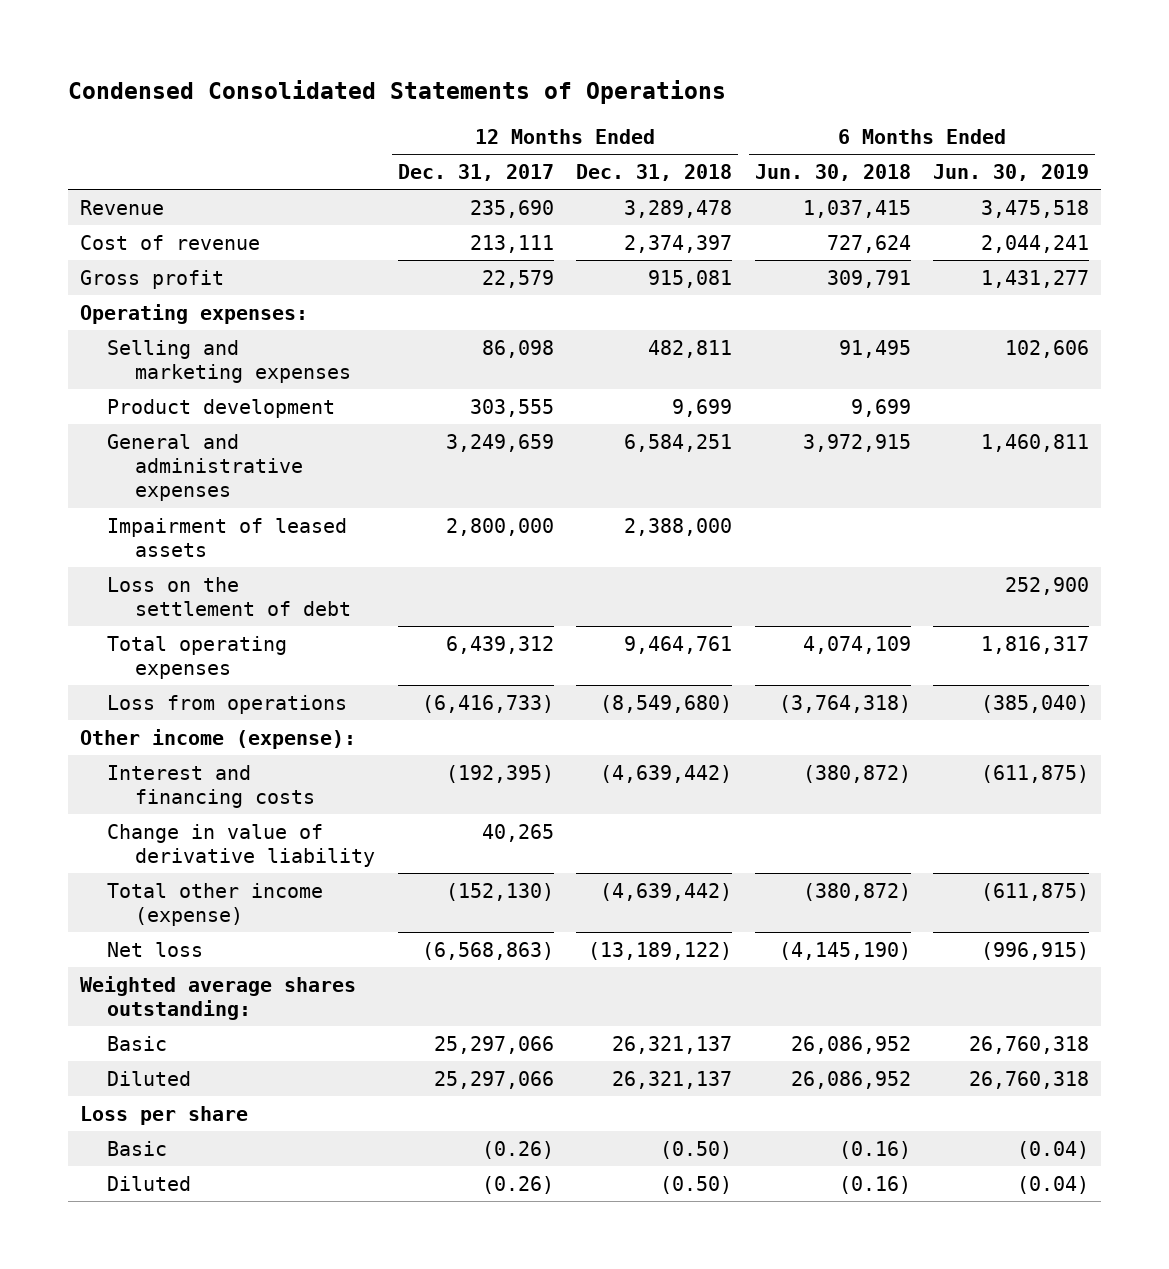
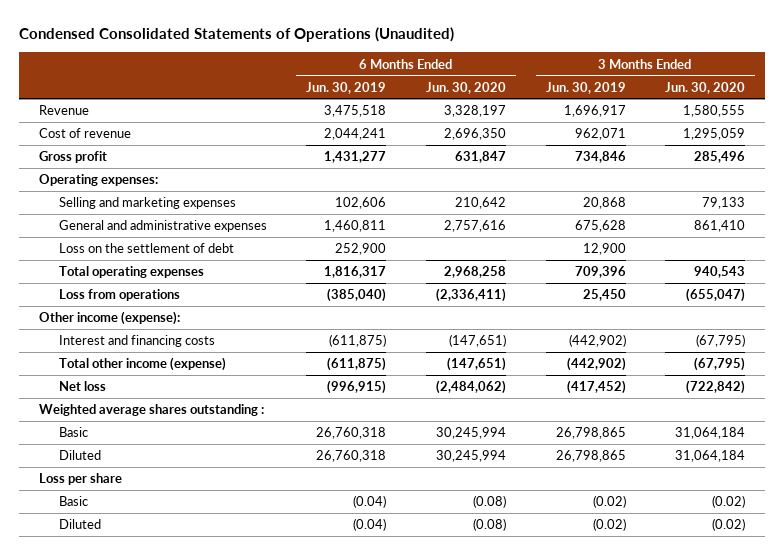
- Condensed Consolidated Statements of Operations
+ Condensed Consolidated Statements of Operations (Unaudited)
- | 12 Months Ended Dec. 31, 2017 | 12 Months Ended Dec. 31, 2018 | 6 Months Ended Jun. 30, 2018 | 6 Months Ended Jun. 30, 2019
+ | 6 Months Ended Jun. 30, 2019 | 6 Months Ended Jun. 30, 2020 | 3 Months Ended Jun. 30, 2019 | 3 Months Ended Jun. 30, 2020
- Product development | 303,555 | 9,699 | 9,699 |
- Impairment of leased assets | 2,800,000 | 2,388,000 | |
- Change in value of derivative liability | 40,265 | | |
- Weighted average shares outstanding:
+ Weighted average shares outstanding :

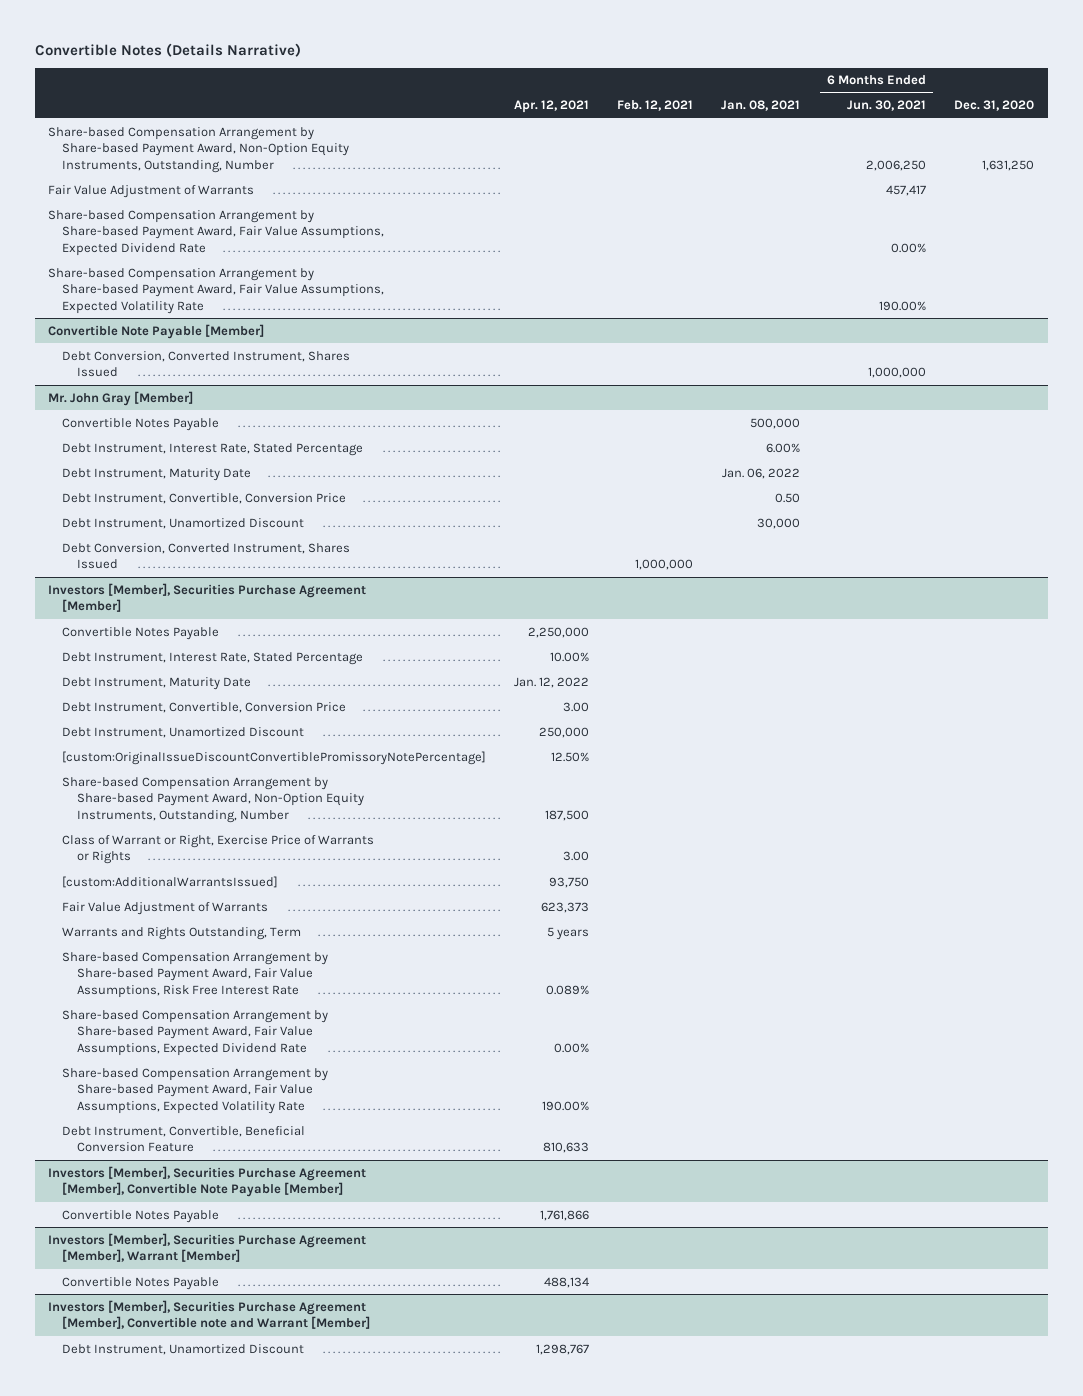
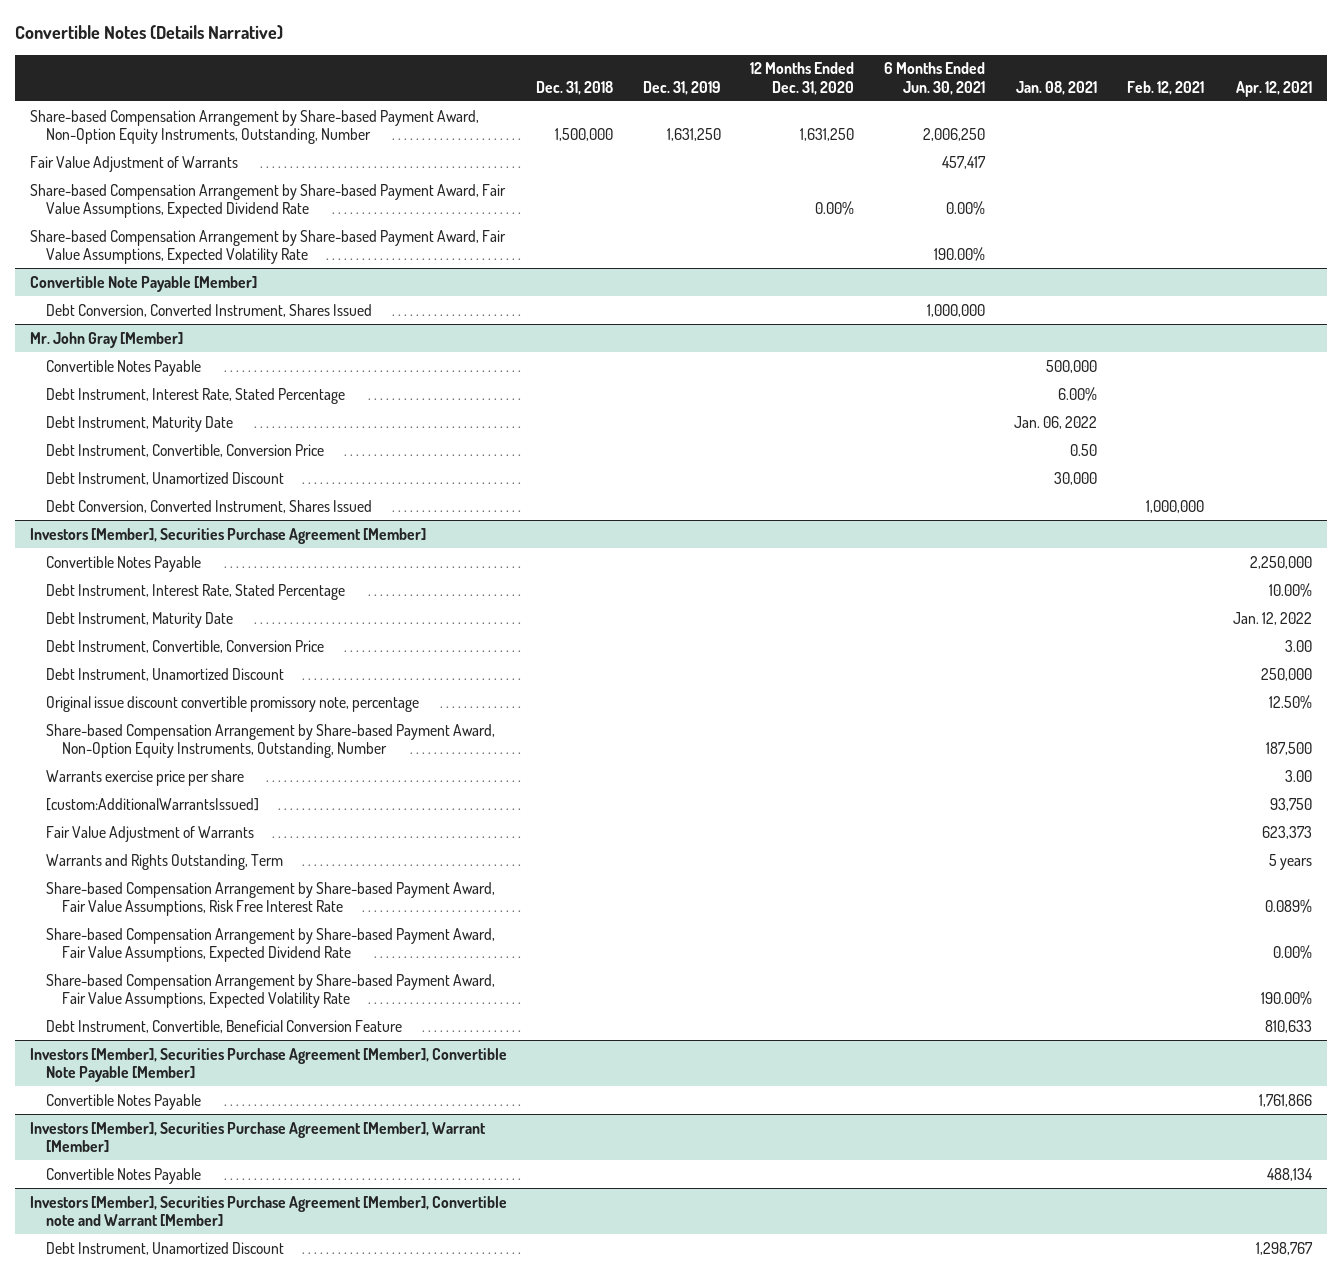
- | Apr. 12, 2021 | Feb. 12, 2021 | Jan. 08, 2021 | 6 Months Ended Jun. 30, 2021 | Dec. 31, 2020
+ | Dec. 31, 2018 | Dec. 31, 2019 | 12 Months Ended Dec. 31, 2020 | 6 Months Ended Jun. 30, 2021 | Jan. 08, 2021 | Feb. 12, 2021 | Apr. 12, 2021
@ Investors [Member], Securities Purchase Agreement [Member]
- [custom:OriginalIssueDiscountConvertiblePromissoryNotePercentage] | 12.50% | | | |
+ Original issue discount convertible promissory note, percentage | | | | | | | 12.50%
- Class of Warrant or Right, Exercise Price of Warrants or Rights | 3.00 | | | |
+ Warrants exercise price per share | | | | | | | 3.00

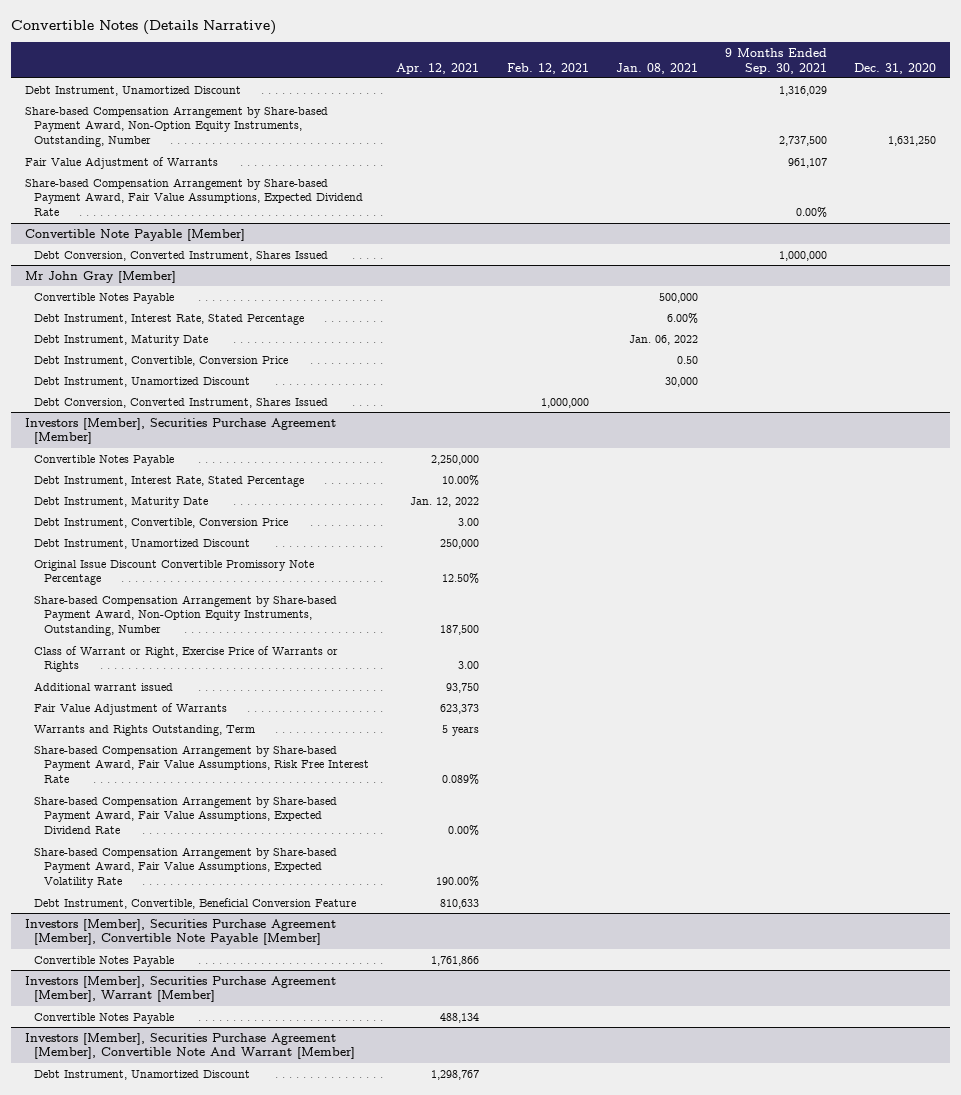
- | Dec. 31, 2018 | Dec. 31, 2019 | 12 Months Ended Dec. 31, 2020 | 6 Months Ended Jun. 30, 2021 | Jan. 08, 2021 | Feb. 12, 2021 | Apr. 12, 2021
+ | Apr. 12, 2021 | Feb. 12, 2021 | Jan. 08, 2021 | 9 Months Ended Sep. 30, 2021 | Dec. 31, 2020
+ Debt Instrument, Unamortized Discount | | | | 1,316,029 |
- Share-based Compensation Arrangement by Share-based Payment Award, Fair Value Assumptions, Expected Volatility Rate | | | | 190.00% | | |
- Mr. John Gray [Member]
+ Mr John Gray [Member]
@ Investors [Member], Securities Purchase Agreement [Member]
- Original issue discount convertible promissory note, percentage | | | | | | | 12.50%
+ Original Issue Discount Convertible Promissory Note Percentage | 12.50% | | | |
- Warrants exercise price per share | | | | | | | 3.00
- [custom:AdditionalWarrantsIssued] | | | | | | | 93,750
+ Class of Warrant or Right, Exercise Price of Warrants or Rights | 3.00 | | | |
+ Additional warrant issued | 93,750 | | | |
- Investors [Member], Securities Purchase Agreement [Member], Convertible note and Warrant [Member]
+ Investors [Member], Securities Purchase Agreement [Member], Convertible Note And Warrant [Member]

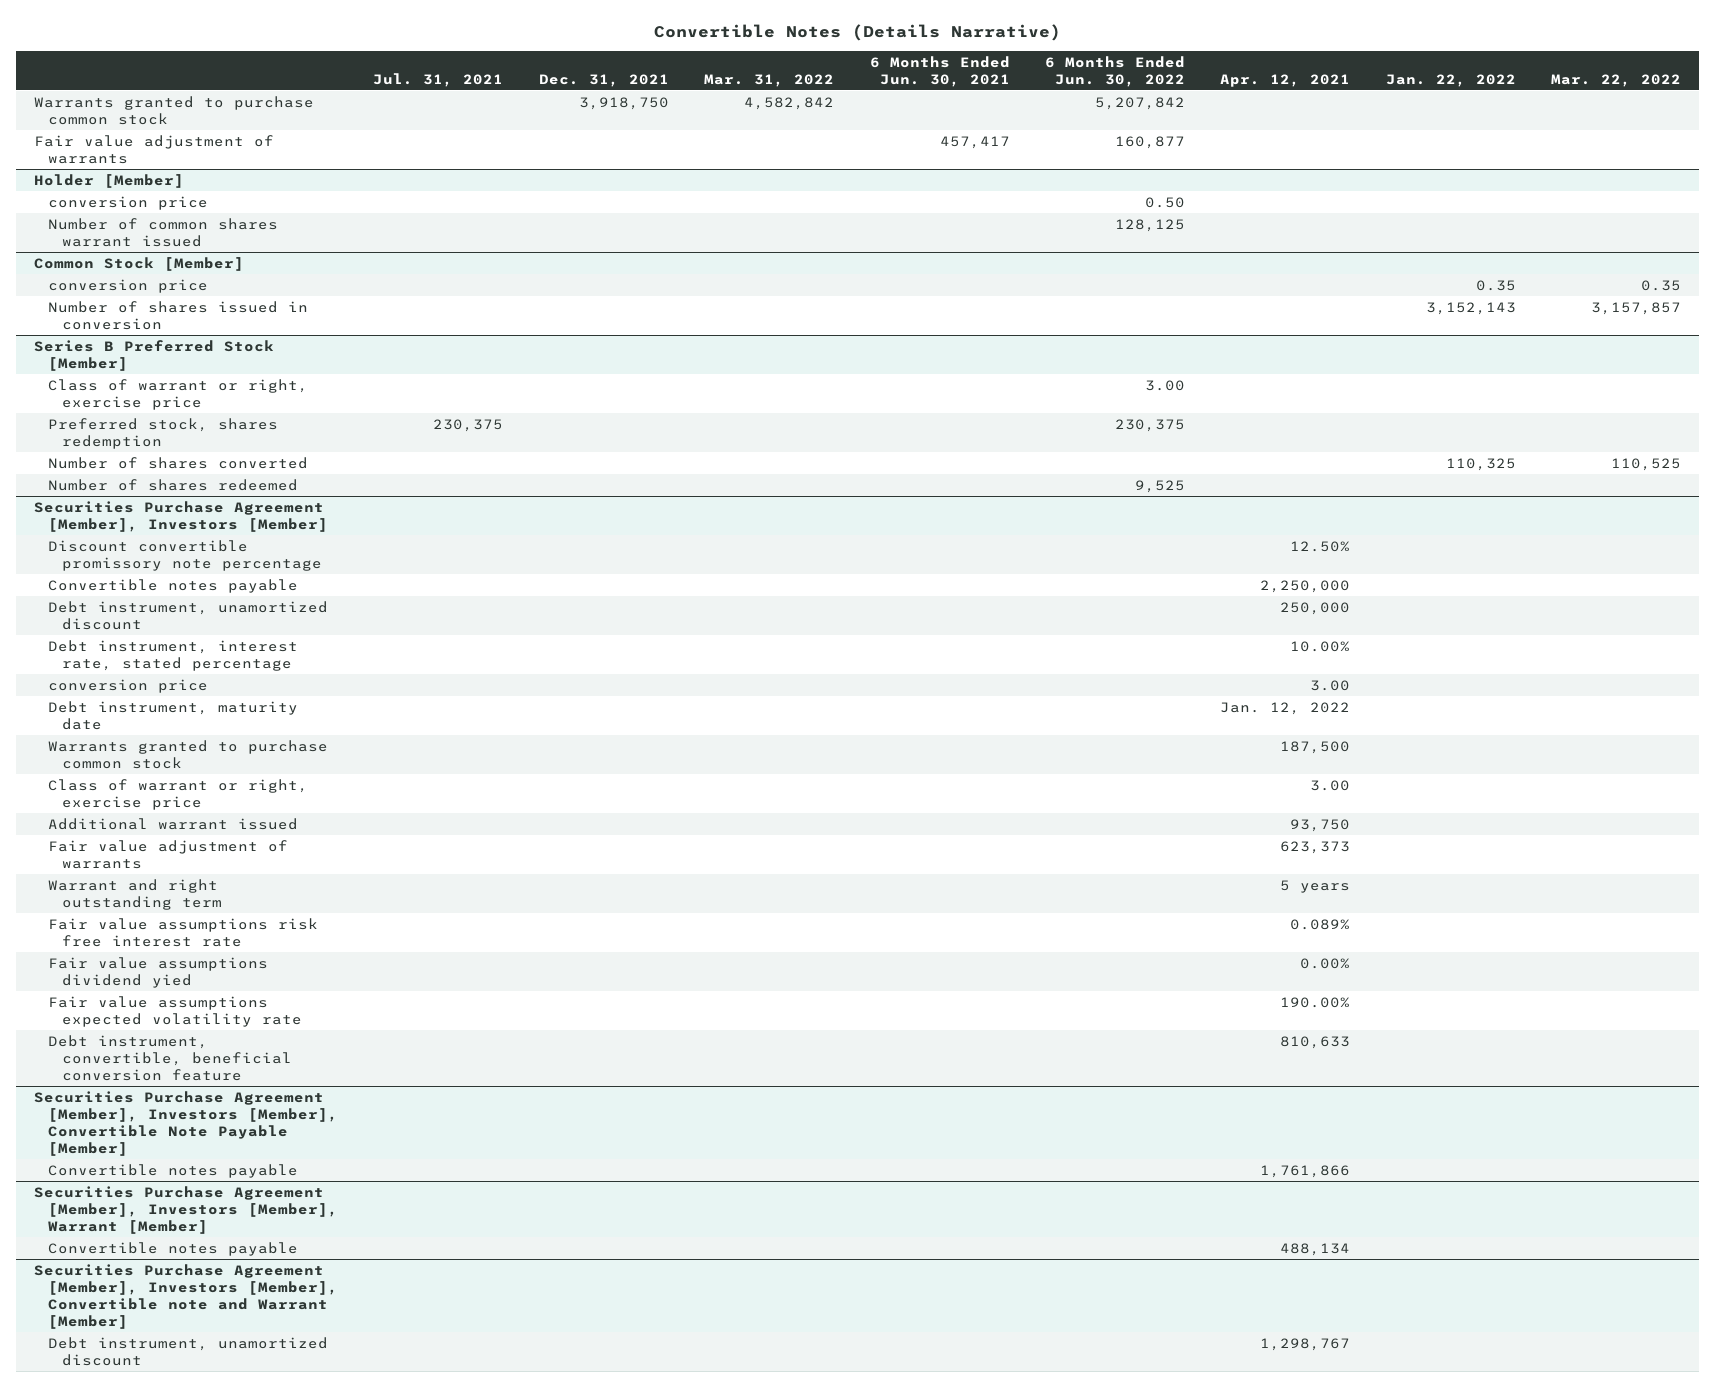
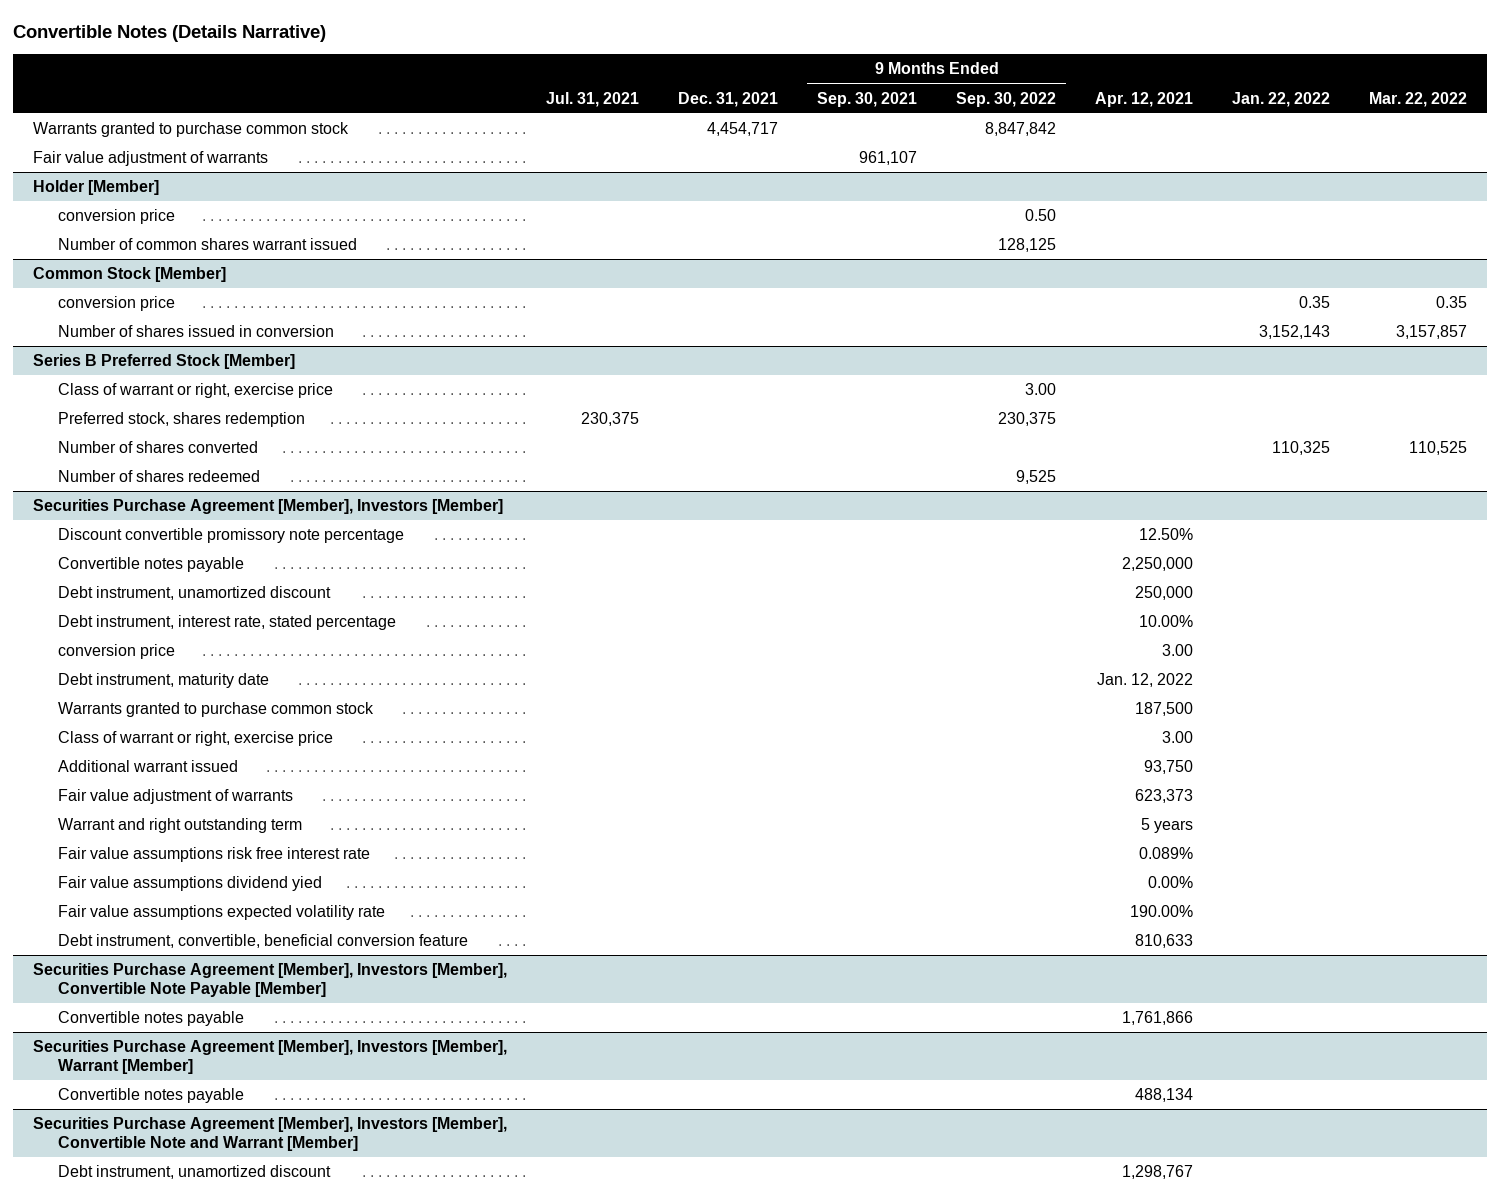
- | Jul. 31, 2021 | Dec. 31, 2021 | Mar. 31, 2022 | 6 Months Ended Jun. 30, 2021 | 6 Months Ended Jun. 30, 2022 | Apr. 12, 2021 | Jan. 22, 2022 | Mar. 22, 2022
+ | Jul. 31, 2021 | Dec. 31, 2021 | 9 Months Ended Sep. 30, 2021 | 9 Months Ended Sep. 30, 2022 | Apr. 12, 2021 | Jan. 22, 2022 | Mar. 22, 2022
- Warrants granted to purchase common stock | | 3,918,750 | 4,582,842 | | 5,207,842 | | |
+ Warrants granted to purchase common stock | | 4,454,717 | | 8,847,842 | | |
- Securities Purchase Agreement [Member], Investors [Member], Convertible note and Warrant [Member]
+ Securities Purchase Agreement [Member], Investors [Member], Convertible Note and Warrant [Member]

